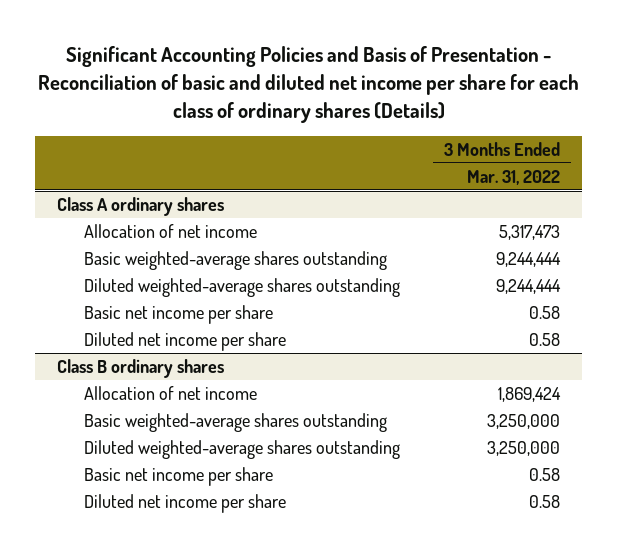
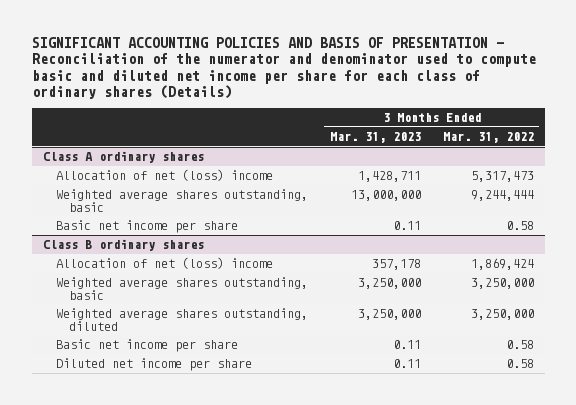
- Significant Accounting Policies and Basis of Presentation - Reconciliation of basic and diluted net income per share for each class of ordinary shares (Details)
+ SIGNIFICANT ACCOUNTING POLICIES AND BASIS OF PRESENTATION - Reconciliation of the numerator and denominator used to compute basic and diluted net income per share for each class of ordinary shares (Details)
- | 3 Months Ended Mar. 31, 2022
+ | 3 Months Ended Mar. 31, 2023 | 3 Months Ended Mar. 31, 2022
@ Class A ordinary shares
- Allocation of net income | 5,317,473
- Basic weighted-average shares outstanding | 9,244,444
- Diluted weighted-average shares outstanding | 9,244,444
+ Allocation of net (loss) income | 1,428,711 | 5,317,473
+ Weighted average shares outstanding, basic | 13,000,000 | 9,244,444
- Diluted net income per share | 0.58
@ Class B ordinary shares
- Allocation of net income | 1,869,424
- Basic weighted-average shares outstanding | 3,250,000
- Diluted weighted-average shares outstanding | 3,250,000
+ Allocation of net (loss) income | 357,178 | 1,869,424
+ Weighted average shares outstanding, basic | 3,250,000 | 3,250,000
+ Weighted average shares outstanding, diluted | 3,250,000 | 3,250,000

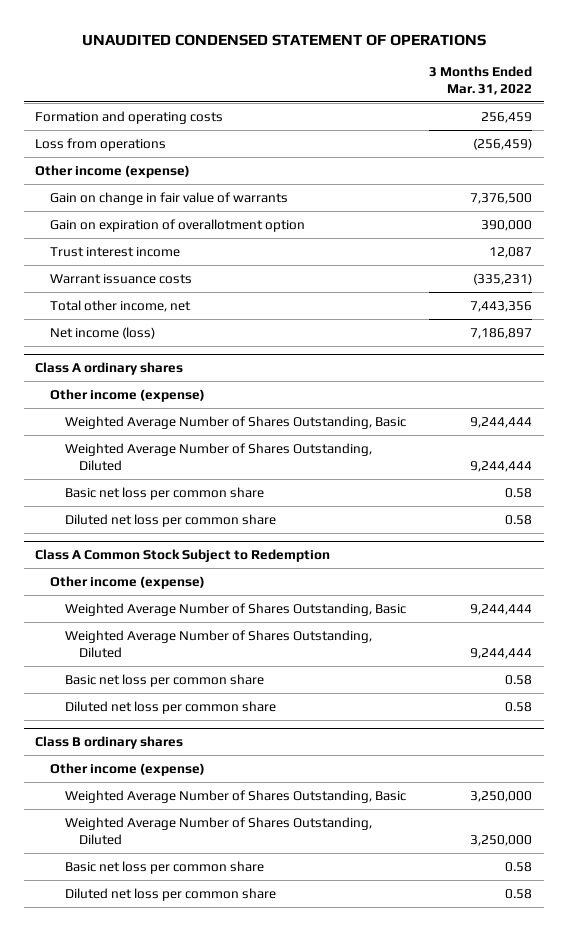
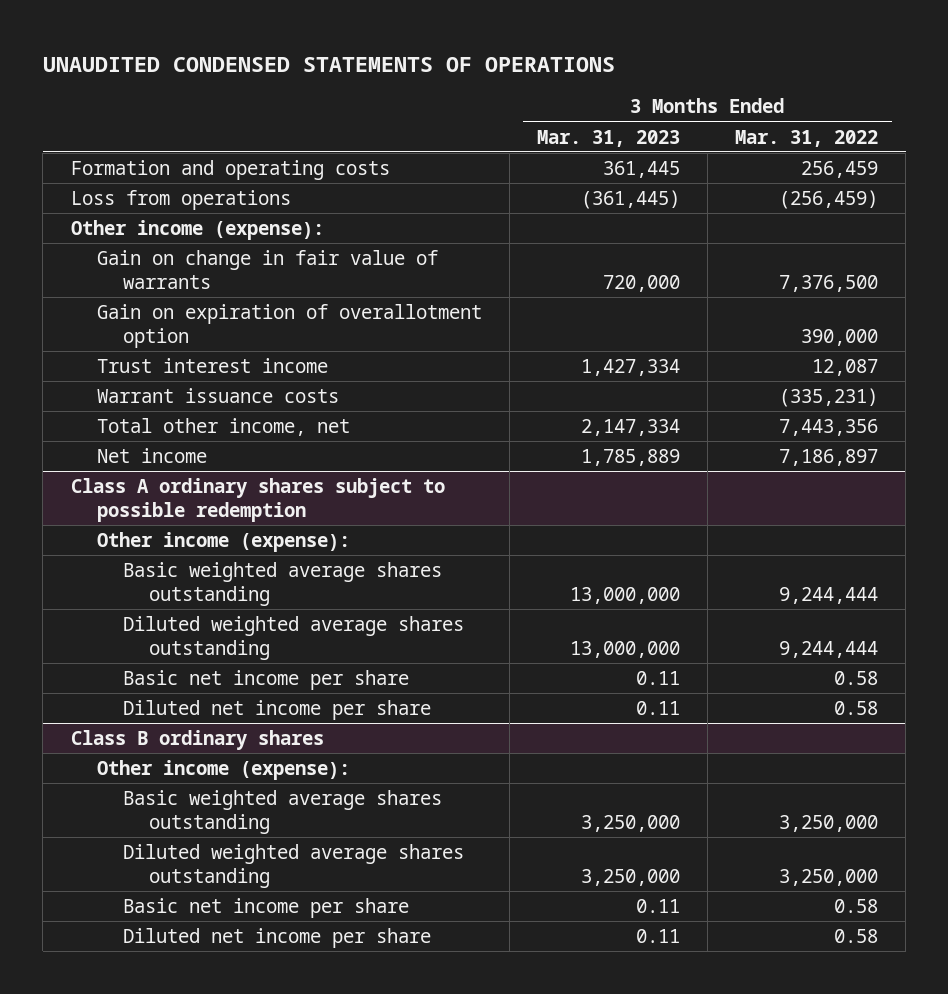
- UNAUDITED CONDENSED STATEMENT OF OPERATIONS
+ UNAUDITED CONDENSED STATEMENTS OF OPERATIONS
- | 3 Months Ended Mar. 31, 2022
+ | 3 Months Ended Mar. 31, 2023 | 3 Months Ended Mar. 31, 2022
- Other income (expense)
+ Other income (expense):
- Net income (loss) | 7,186,897
- Class A ordinary shares
- Other income (expense)
- Weighted Average Number of Shares Outstanding, Basic | 9,244,444
- Weighted Average Number of Shares Outstanding, Diluted | 9,244,444
- Basic net loss per common share | 0.58
- Diluted net loss per common share | 0.58
- Class A Common Stock Subject to Redemption
- Other income (expense)
- Weighted Average Number of Shares Outstanding, Basic | 9,244,444
- Weighted Average Number of Shares Outstanding, Diluted | 9,244,444
- Basic net loss per common share | 0.58
- Diluted net loss per common share | 0.58
+ Net income | 1,785,889 | 7,186,897
+ Class A ordinary shares subject to possible redemption
+ Other income (expense):
+ Basic weighted average shares outstanding | 13,000,000 | 9,244,444
+ Diluted weighted average shares outstanding | 13,000,000 | 9,244,444
+ Basic net income per share | 0.11 | 0.58
+ Diluted net income per share | 0.11 | 0.58
@ Class B ordinary shares
- Other income (expense)
- Weighted Average Number of Shares Outstanding, Basic | 3,250,000
- Weighted Average Number of Shares Outstanding, Diluted | 3,250,000
- Basic net loss per common share | 0.58
- Diluted net loss per common share | 0.58
+ Other income (expense):
+ Basic weighted average shares outstanding | 3,250,000 | 3,250,000
+ Diluted weighted average shares outstanding | 3,250,000 | 3,250,000
+ Basic net income per share | 0.11 | 0.58
+ Diluted net income per share | 0.11 | 0.58

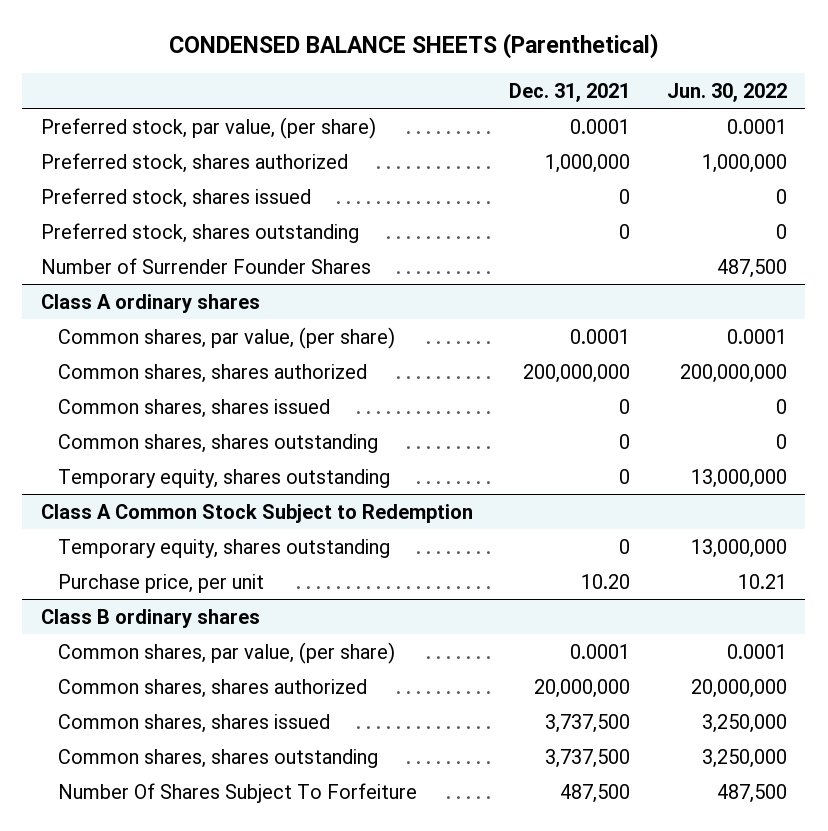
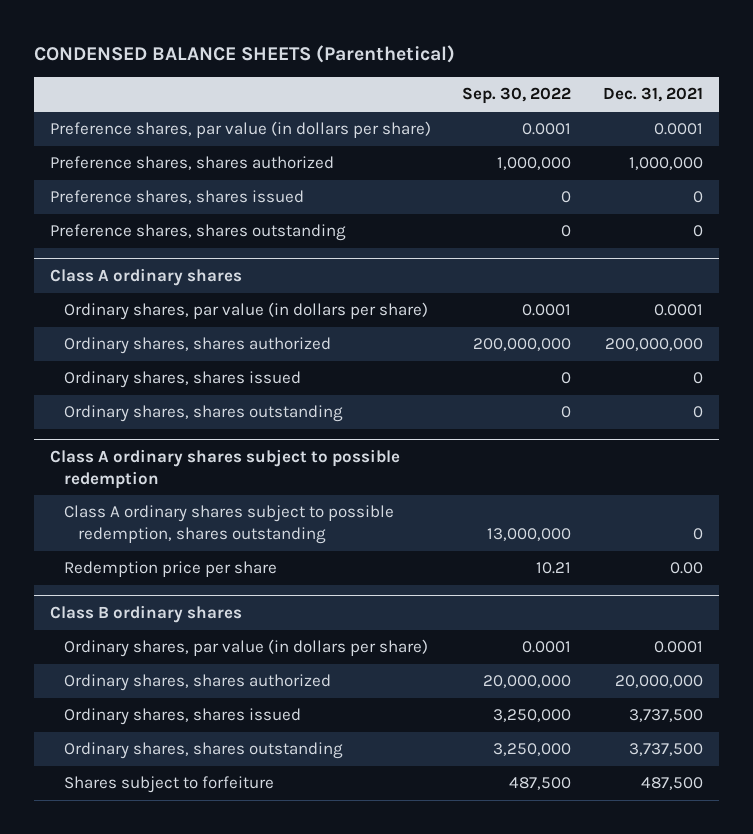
- | Dec. 31, 2021 | Jun. 30, 2022
+ | Sep. 30, 2022 | Dec. 31, 2021
- Preferred stock, par value, (per share) | 0.0001 | 0.0001
- Preferred stock, shares authorized | 1,000,000 | 1,000,000
- Preferred stock, shares issued | 0 | 0
- Preferred stock, shares outstanding | 0 | 0
- Number of Surrender Founder Shares | | 487,500
+ Preference shares, par value (in dollars per share) | 0.0001 | 0.0001
+ Preference shares, shares authorized | 1,000,000 | 1,000,000
+ Preference shares, shares issued | 0 | 0
+ Preference shares, shares outstanding | 0 | 0
@ Class A ordinary shares
- Common shares, par value, (per share) | 0.0001 | 0.0001
- Common shares, shares authorized | 200,000,000 | 200,000,000
- Common shares, shares issued | 0 | 0
- Common shares, shares outstanding | 0 | 0
- Temporary equity, shares outstanding | 0 | 13,000,000
- Class A Common Stock Subject to Redemption
- Temporary equity, shares outstanding | 0 | 13,000,000
- Purchase price, per unit | 10.20 | 10.21
@ Class A ordinary shares
+ Ordinary shares, par value (in dollars per share) | 0.0001 | 0.0001
+ Ordinary shares, shares authorized | 200,000,000 | 200,000,000
+ Ordinary shares, shares issued | 0 | 0
+ Ordinary shares, shares outstanding | 0 | 0
+ Class A ordinary shares subject to possible redemption
+ Class A ordinary shares subject to possible redemption, shares outstanding | 13,000,000 | 0
+ Redemption price per share | 10.21 | 0.00
@ Class B ordinary shares
- Common shares, par value, (per share) | 0.0001 | 0.0001
- Common shares, shares authorized | 20,000,000 | 20,000,000
- Common shares, shares issued | 3,737,500 | 3,250,000
- Common shares, shares outstanding | 3,737,500 | 3,250,000
- Number Of Shares Subject To Forfeiture | 487,500 | 487,500
+ Ordinary shares, par value (in dollars per share) | 0.0001 | 0.0001
+ Ordinary shares, shares authorized | 20,000,000 | 20,000,000
+ Ordinary shares, shares issued | 3,250,000 | 3,737,500
+ Ordinary shares, shares outstanding | 3,250,000 | 3,737,500
+ Shares subject to forfeiture | 487,500 | 487,500

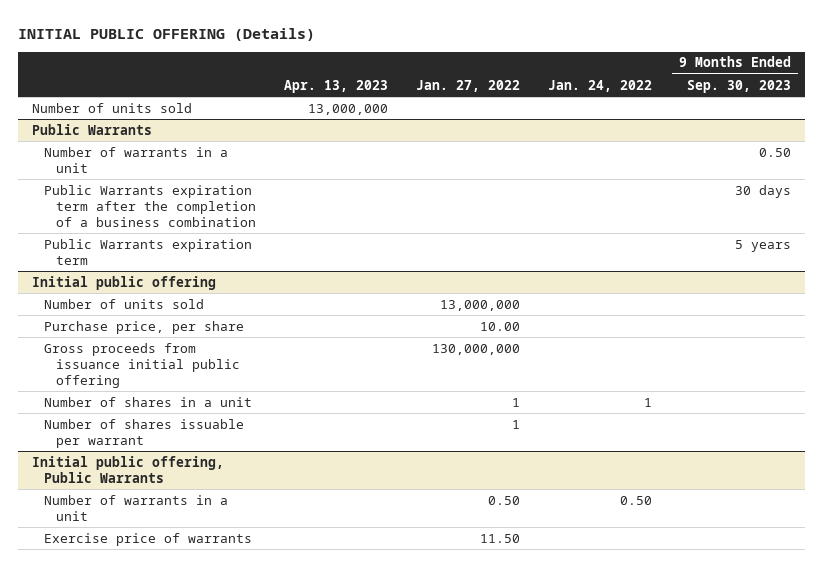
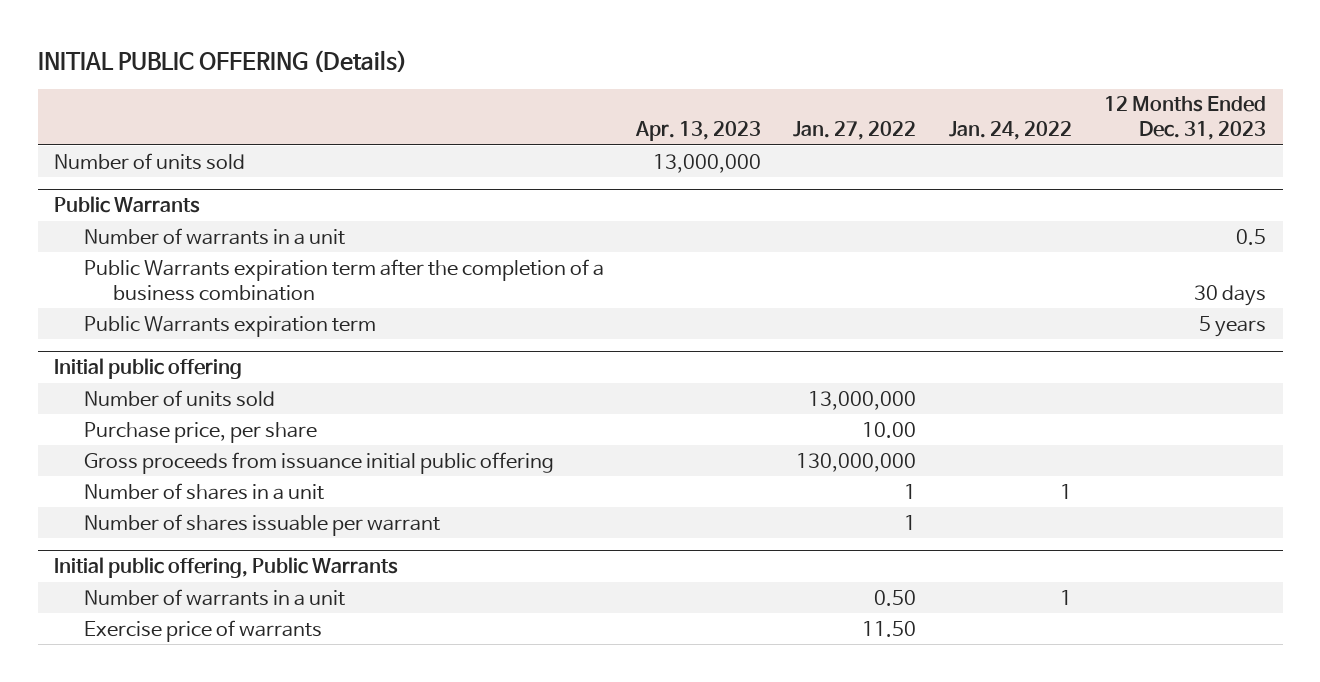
- | Apr. 13, 2023 | Jan. 27, 2022 | Jan. 24, 2022 | 9 Months Ended Sep. 30, 2023
+ | Apr. 13, 2023 | Jan. 27, 2022 | Jan. 24, 2022 | 12 Months Ended Dec. 31, 2023
@ Initial public offering, Public Warrants
- Number of warrants in a unit | | 0.50 | 0.50 |
+ Number of warrants in a unit | | 0.50 | 1 |

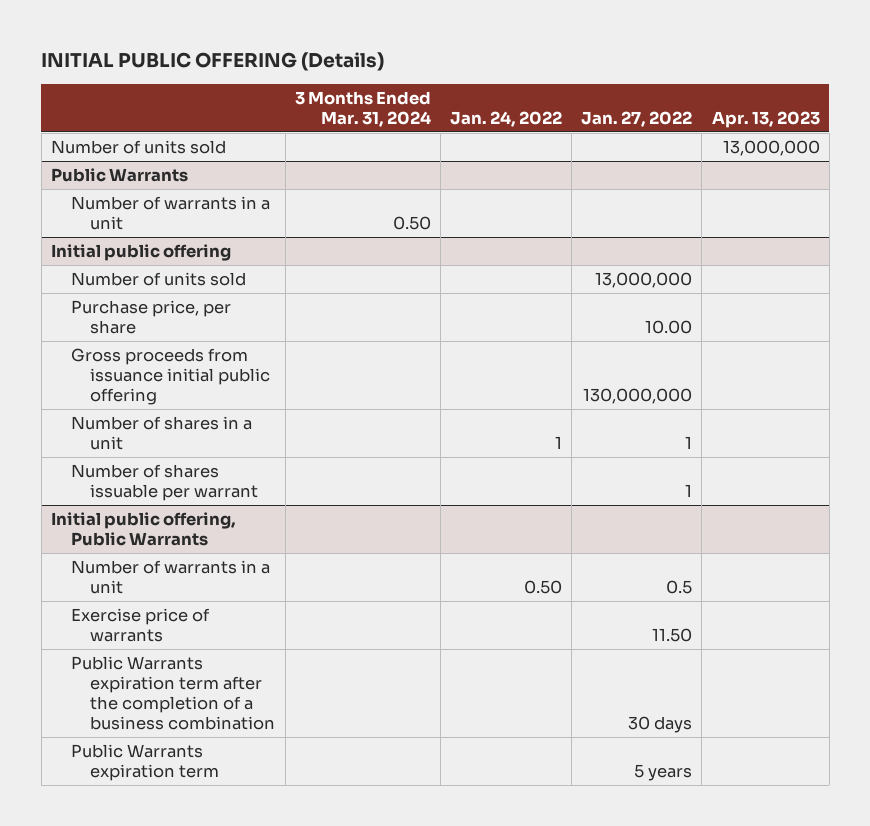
- | Apr. 13, 2023 | Jan. 27, 2022 | Jan. 24, 2022 | 12 Months Ended Dec. 31, 2023
+ | 3 Months Ended Mar. 31, 2024 | Jan. 24, 2022 | Jan. 27, 2022 | Apr. 13, 2023
@ Public Warrants
- Public Warrants expiration term after the completion of a business combination | | | | 30 days
- Public Warrants expiration term | | | | 5 years
@ Initial public offering, Public Warrants
- Number of warrants in a unit | | 0.50 | 1 |
+ Number of warrants in a unit | | 0.50 | 0.5 |
+ Public Warrants expiration term after the completion of a business combination | | | 30 days |
+ Public Warrants expiration term | | | 5 years |

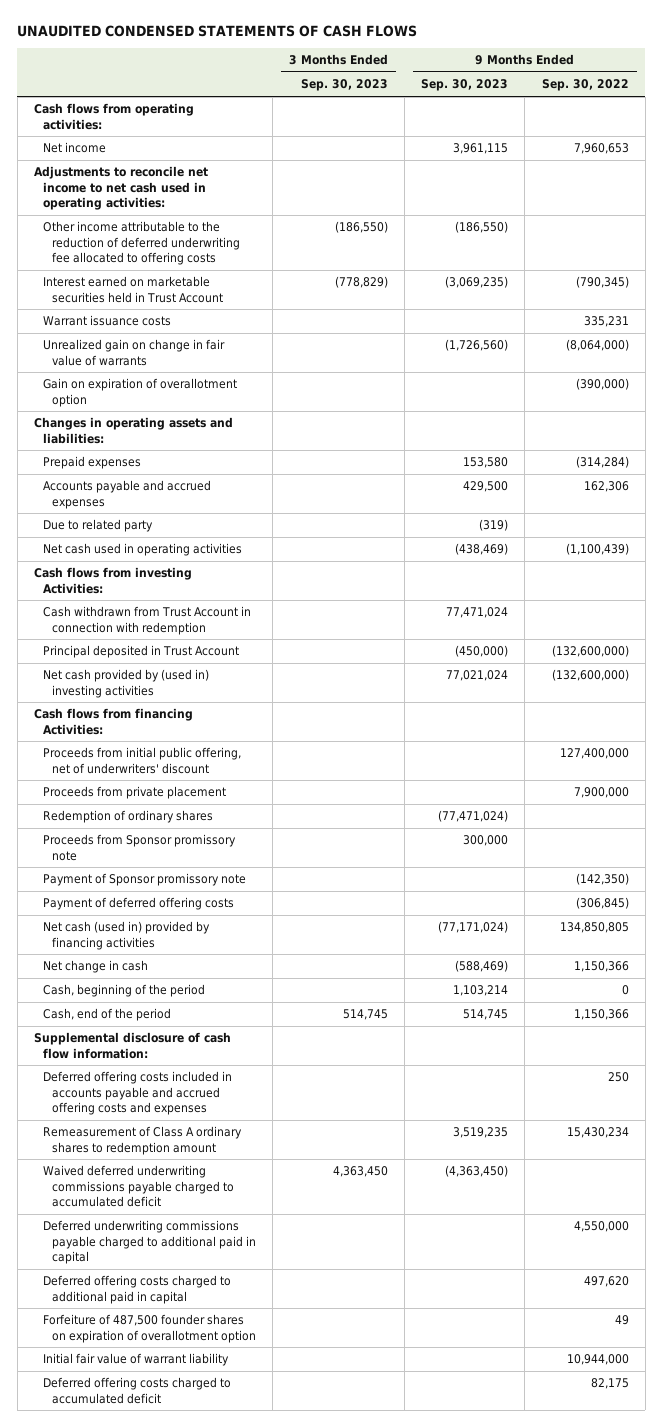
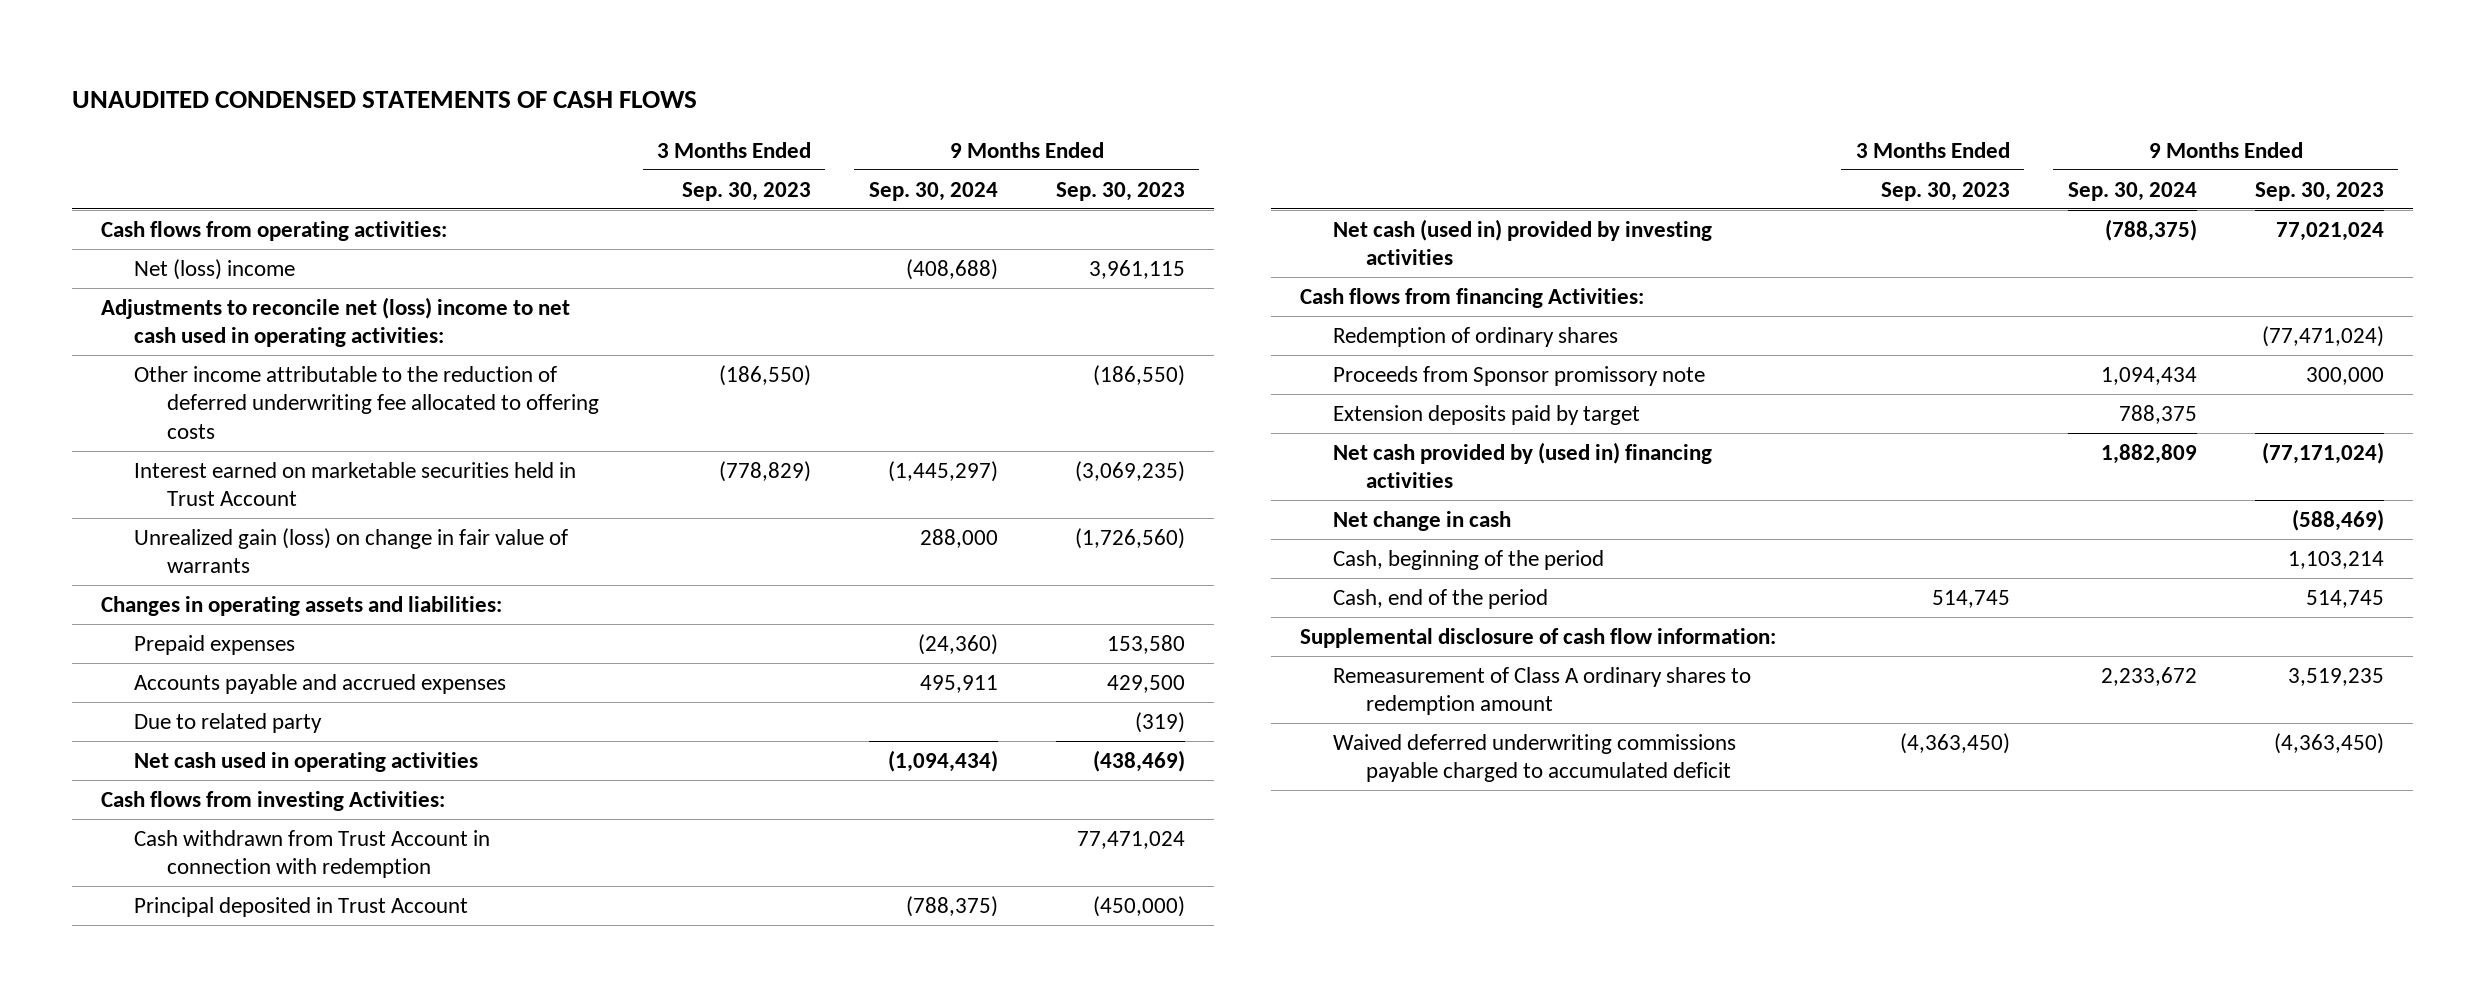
- | 3 Months Ended Sep. 30, 2023 | 9 Months Ended Sep. 30, 2023 | 9 Months Ended Sep. 30, 2022
+ | 3 Months Ended Sep. 30, 2023 | 9 Months Ended Sep. 30, 2024 | 9 Months Ended Sep. 30, 2023
- Net income | | 3,961,115 | 7,960,653
- Adjustments to reconcile net income to net cash used in operating activities:
+ Net (loss) income | | (408,688) | 3,961,115
+ Adjustments to reconcile net (loss) income to net cash used in operating activities:
- Warrant issuance costs | | | 335,231
- Unrealized gain on change in fair value of warrants | | (1,726,560) | (8,064,000)
- Gain on expiration of overallotment option | | | (390,000)
+ Unrealized gain (loss) on change in fair value of warrants | | 288,000 | (1,726,560)
- Net cash provided by (used in) investing activities | | 77,021,024 | (132,600,000)
+ Net cash (used in) provided by investing activities | | (788,375) | 77,021,024
- Proceeds from initial public offering, net of underwriters' discount | | | 127,400,000
- Proceeds from private placement | | | 7,900,000
- Payment of Sponsor promissory note | | | (142,350)
- Payment of deferred offering costs | | | (306,845)
- Net cash (used in) provided by financing activities | | (77,171,024) | 134,850,805
+ Extension deposits paid by target | | 788,375 |
+ Net cash provided by (used in) financing activities | | 1,882,809 | (77,171,024)
- Deferred offering costs included in accounts payable and accrued offering costs and expenses | | | 250
- Waived deferred underwriting commissions payable charged to accumulated deficit | 4,363,450 | (4,363,450) |
- Deferred underwriting commissions payable charged to additional paid in capital | | | 4,550,000
- Deferred offering costs charged to additional paid in capital | | | 497,620
- Forfeiture of 487,500 founder shares on expiration of overallotment option | | | 49
- Initial fair value of warrant liability | | | 10,944,000
- Deferred offering costs charged to accumulated deficit | | | 82,175
+ Waived deferred underwriting commissions payable charged to accumulated deficit | (4,363,450) | | (4,363,450)

